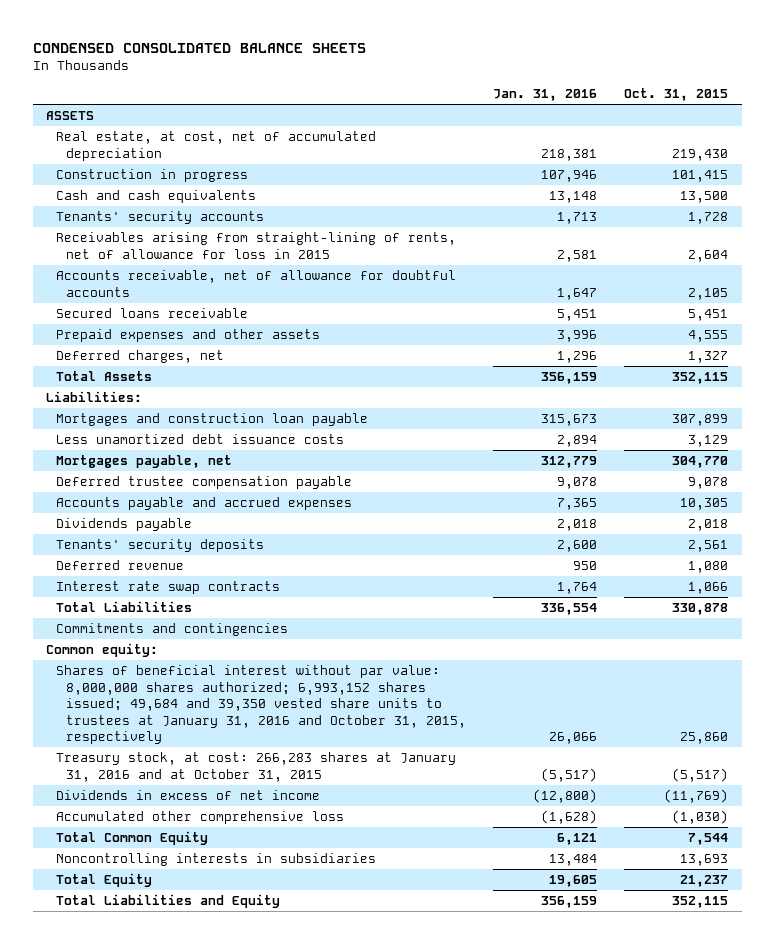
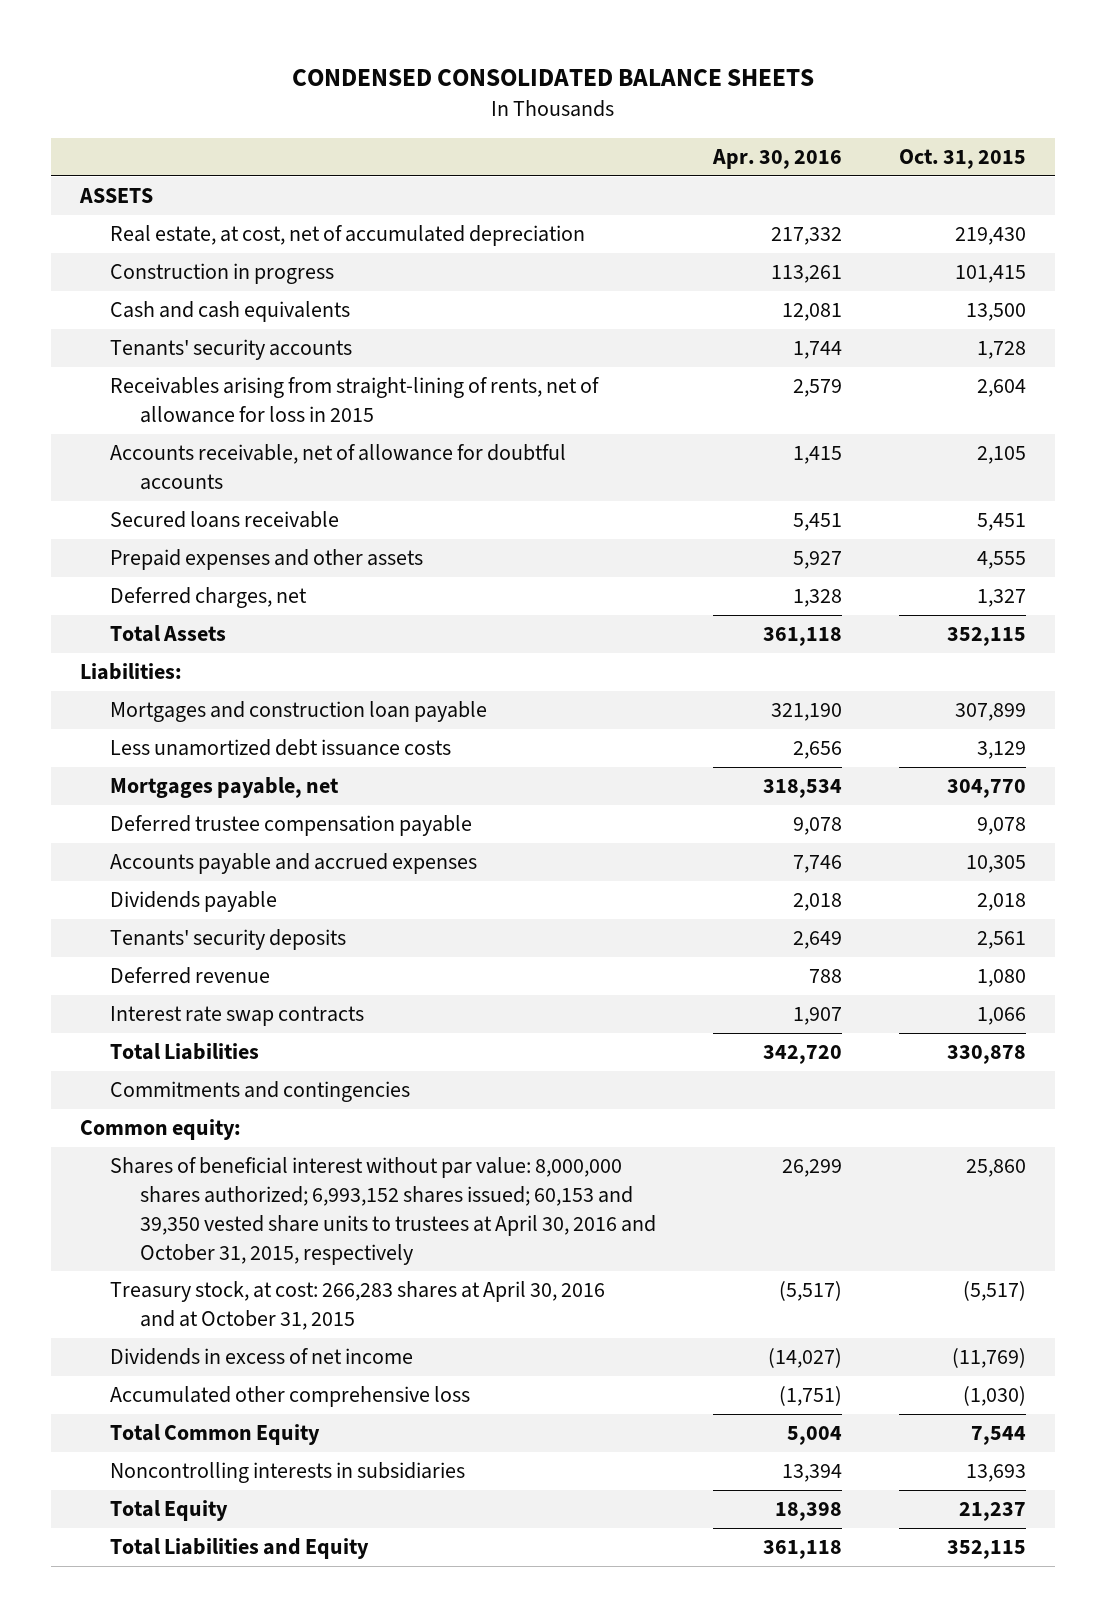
- | Jan. 31, 2016 | Oct. 31, 2015
+ | Apr. 30, 2016 | Oct. 31, 2015
- Shares of beneficial interest without par value: 8,000,000 shares authorized; 6,993,152 shares issued; 49,684 and 39,350 vested share units to trustees at January 31, 2016 and October 31, 2015, respectively | 26,066 | 25,860
- Treasury stock, at cost: 266,283 shares at January 31, 2016 and at October 31, 2015 | (5,517) | (5,517)
+ Shares of beneficial interest without par value: 8,000,000 shares authorized; 6,993,152 shares issued; 60,153 and 39,350 vested share units to trustees at April 30, 2016 and October 31, 2015, respectively | 26,299 | 25,860
+ Treasury stock, at cost: 266,283 shares at April 30, 2016 and at October 31, 2015 | (5,517) | (5,517)

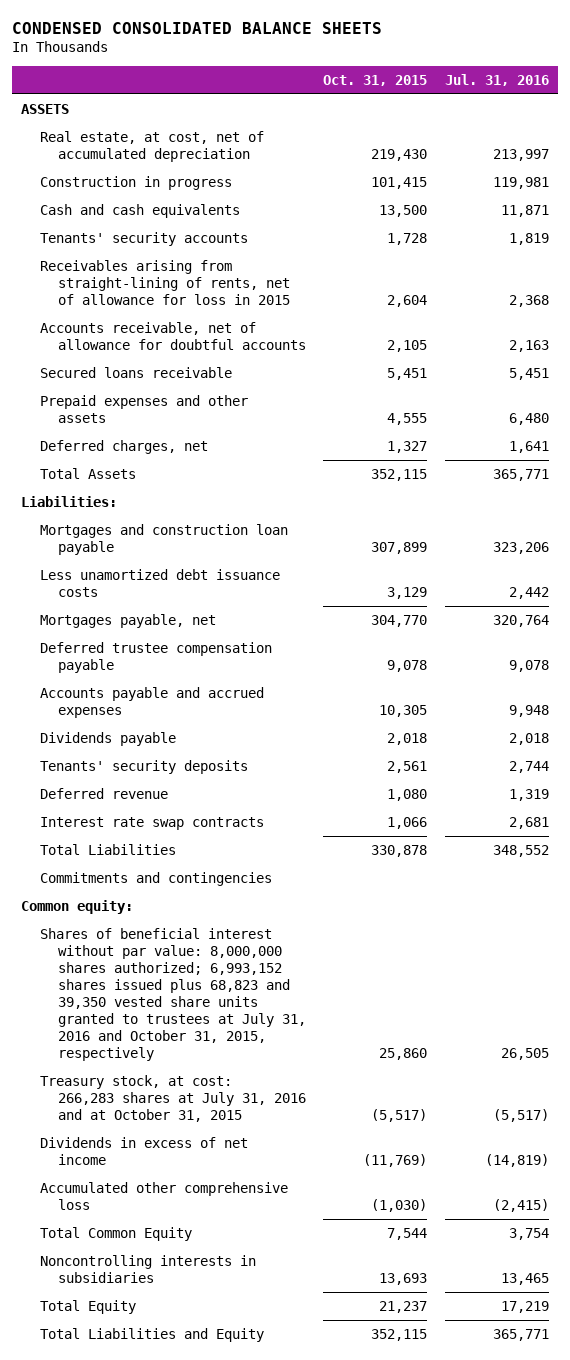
- | Apr. 30, 2016 | Oct. 31, 2015
+ | Oct. 31, 2015 | Jul. 31, 2016
- Shares of beneficial interest without par value: 8,000,000 shares authorized; 6,993,152 shares issued; 60,153 and 39,350 vested share units to trustees at April 30, 2016 and October 31, 2015, respectively | 26,299 | 25,860
- Treasury stock, at cost: 266,283 shares at April 30, 2016 and at October 31, 2015 | (5,517) | (5,517)
+ Shares of beneficial interest without par value: 8,000,000 shares authorized; 6,993,152 shares issued plus 68,823 and 39,350 vested share units granted to trustees at July 31, 2016 and October 31, 2015, respectively | 25,860 | 26,505
+ Treasury stock, at cost: 266,283 shares at July 31, 2016 and at October 31, 2015 | (5,517) | (5,517)

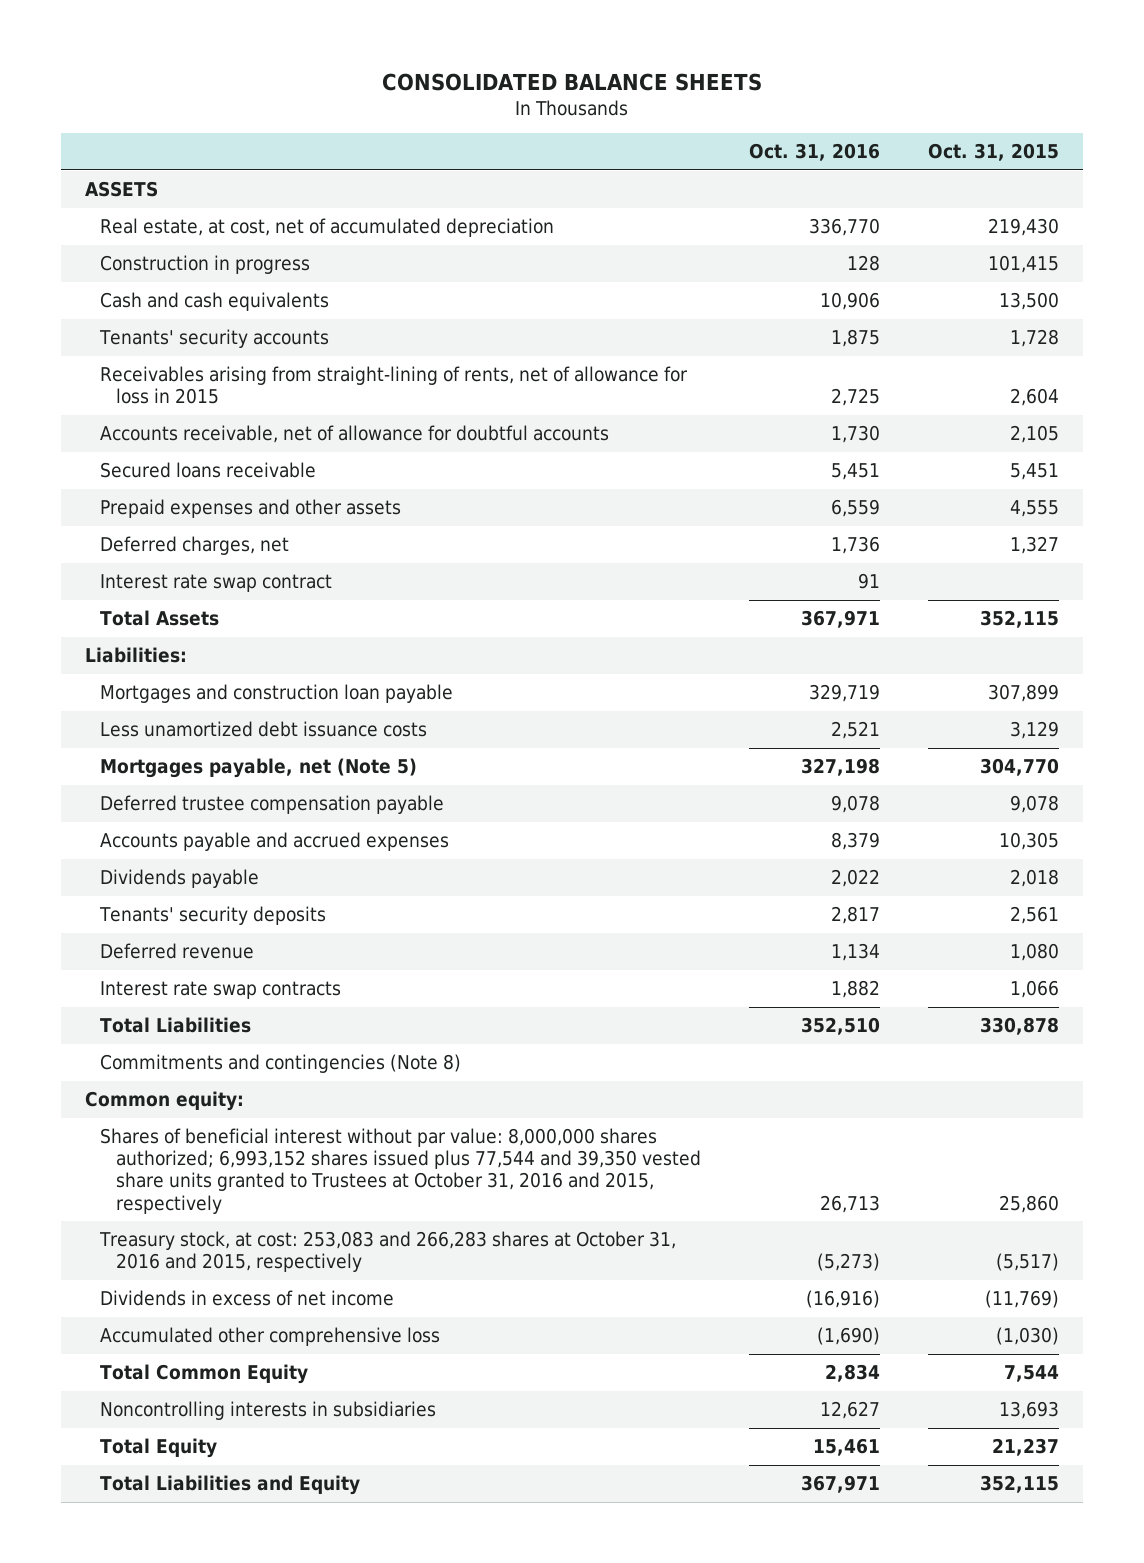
- CONDENSED CONSOLIDATED BALANCE SHEETS
+ CONSOLIDATED BALANCE SHEETS
- | Oct. 31, 2015 | Jul. 31, 2016
+ | Oct. 31, 2016 | Oct. 31, 2015
+ Interest rate swap contract | 91 |
- Mortgages payable, net | 304,770 | 320,764
+ Mortgages payable, net (Note 5) | 327,198 | 304,770
- Commitments and contingencies
+ Commitments and contingencies (Note 8)
- Shares of beneficial interest without par value: 8,000,000 shares authorized; 6,993,152 shares issued plus 68,823 and 39,350 vested share units granted to trustees at July 31, 2016 and October 31, 2015, respectively | 25,860 | 26,505
- Treasury stock, at cost: 266,283 shares at July 31, 2016 and at October 31, 2015 | (5,517) | (5,517)
+ Shares of beneficial interest without par value: 8,000,000 shares authorized; 6,993,152 shares issued plus 77,544 and 39,350 vested share units granted to Trustees at October 31, 2016 and 2015, respectively | 26,713 | 25,860
+ Treasury stock, at cost: 253,083 and 266,283 shares at October 31, 2016 and 2015, respectively | (5,273) | (5,517)

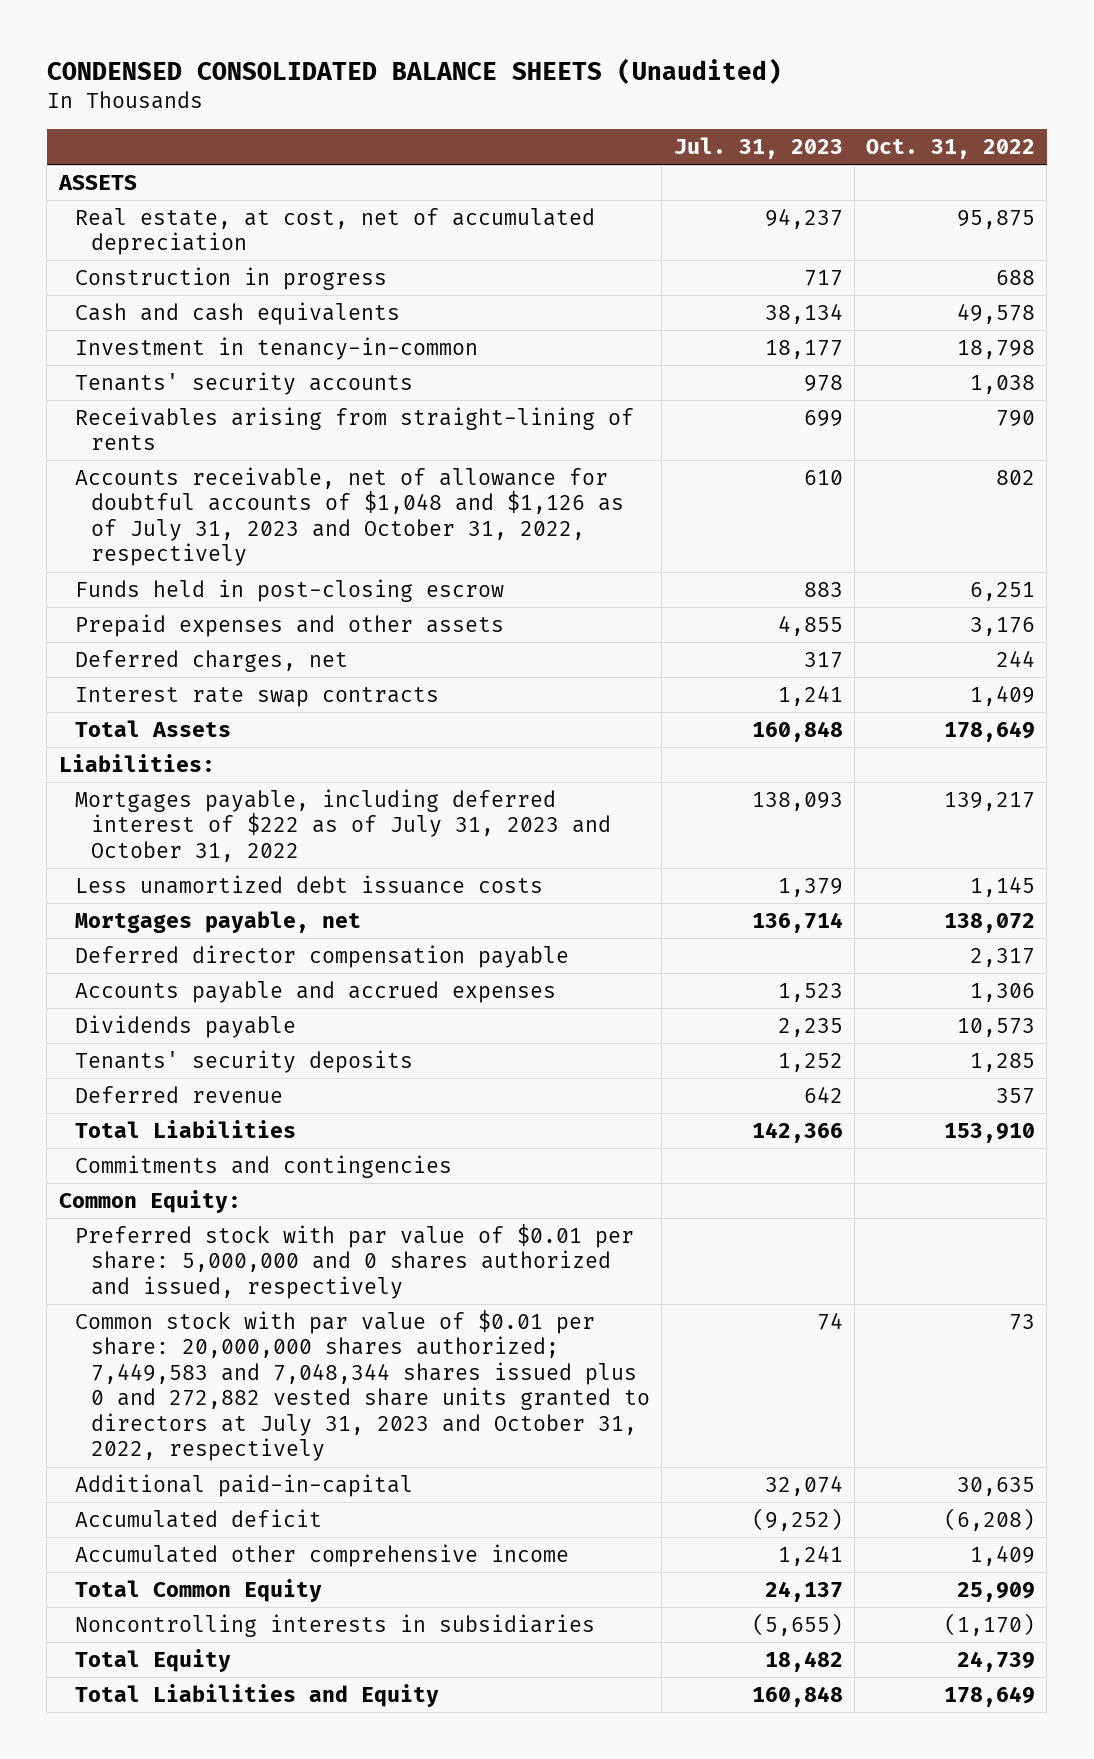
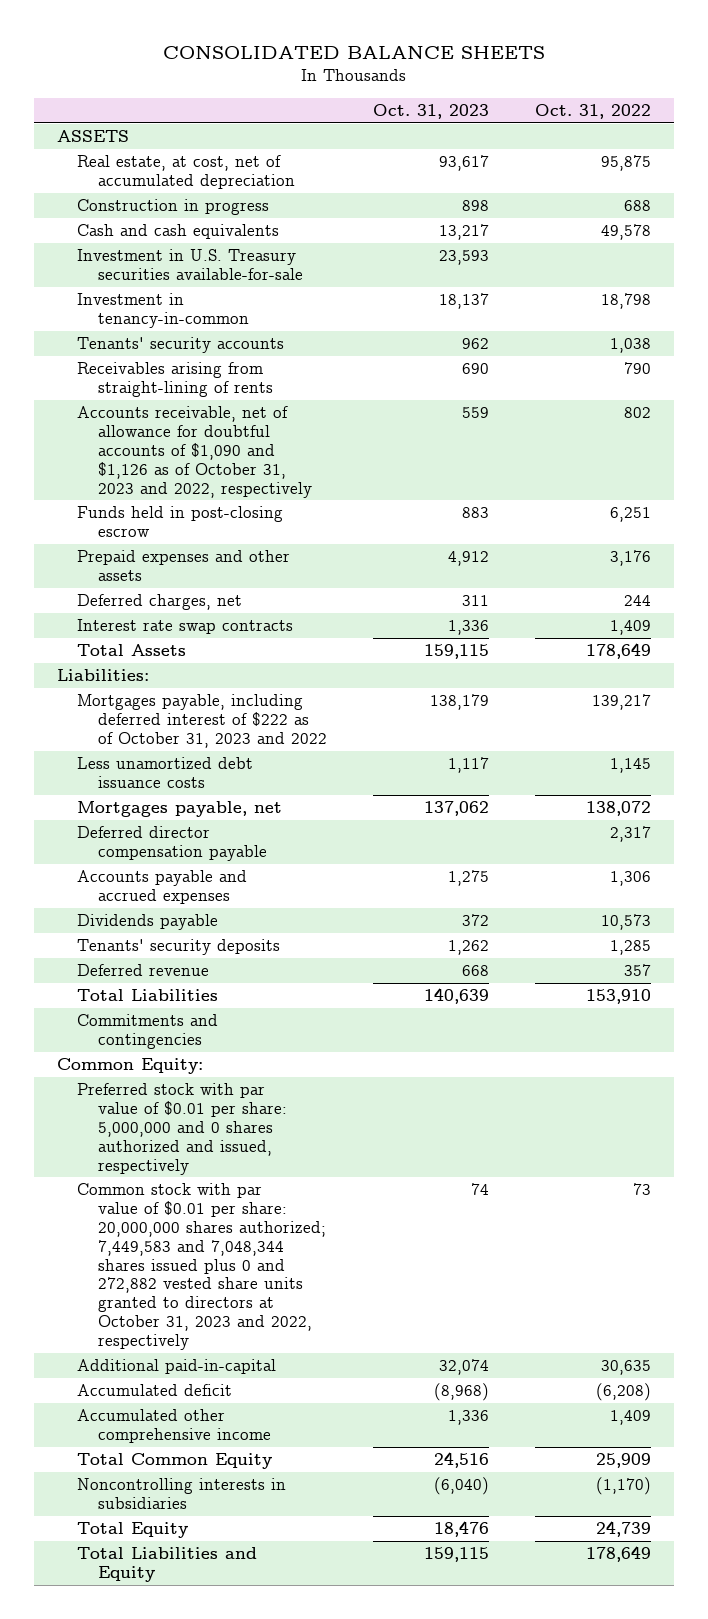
- CONDENSED CONSOLIDATED BALANCE SHEETS (Unaudited)
+ CONSOLIDATED BALANCE SHEETS
- | Jul. 31, 2023 | Oct. 31, 2022
+ | Oct. 31, 2023 | Oct. 31, 2022
+ Investment in U.S. Treasury securities available-for-sale | 23,593 |
- Accounts receivable, net of allowance for doubtful accounts of $1,048 and $1,126 as of July 31, 2023 and October 31, 2022, respectively | 610 | 802
+ Accounts receivable, net of allowance for doubtful accounts of $1,090 and $1,126 as of October 31, 2023 and 2022, respectively | 559 | 802
- Mortgages payable, including deferred interest of $222 as of July 31, 2023 and October 31, 2022 | 138,093 | 139,217
+ Mortgages payable, including deferred interest of $222 as of October 31, 2023 and 2022 | 138,179 | 139,217
- Common stock with par value of $0.01 per share: 20,000,000 shares authorized; 7,449,583 and 7,048,344 shares issued plus 0 and 272,882 vested share units granted to directors at July 31, 2023 and October 31, 2022, respectively | 74 | 73
+ Common stock with par value of $0.01 per share: 20,000,000 shares authorized; 7,449,583 and 7,048,344 shares issued plus 0 and 272,882 vested share units granted to directors at October 31, 2023 and 2022, respectively | 74 | 73

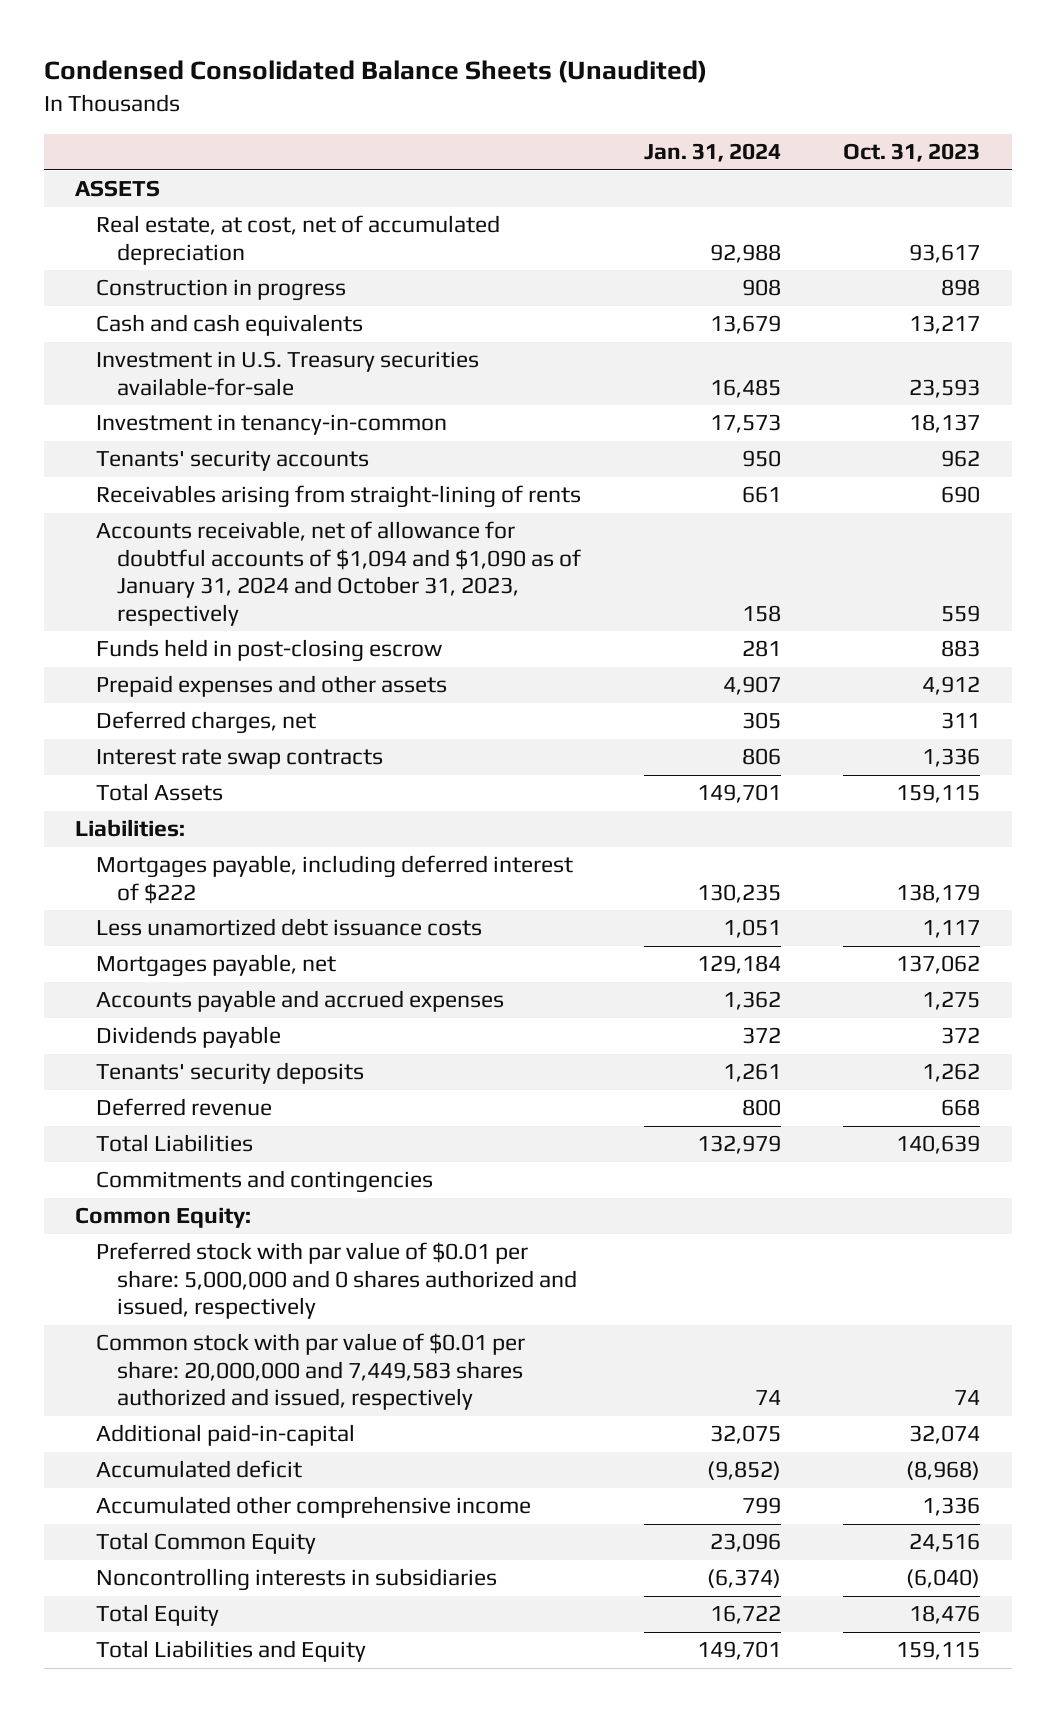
- CONSOLIDATED BALANCE SHEETS
+ Condensed Consolidated Balance Sheets (Unaudited)
- | Oct. 31, 2023 | Oct. 31, 2022
+ | Jan. 31, 2024 | Oct. 31, 2023
- Accounts receivable, net of allowance for doubtful accounts of $1,090 and $1,126 as of October 31, 2023 and 2022, respectively | 559 | 802
+ Accounts receivable, net of allowance for doubtful accounts of $1,094 and $1,090 as of January 31, 2024 and October 31, 2023, respectively | 158 | 559
- Mortgages payable, including deferred interest of $222 as of October 31, 2023 and 2022 | 138,179 | 139,217
+ Mortgages payable, including deferred interest of $222 | 130,235 | 138,179
- Deferred director compensation payable | | 2,317
- Common stock with par value of $0.01 per share: 20,000,000 shares authorized; 7,449,583 and 7,048,344 shares issued plus 0 and 272,882 vested share units granted to directors at October 31, 2023 and 2022, respectively | 74 | 73
+ Common stock with par value of $0.01 per share: 20,000,000 and 7,449,583 shares authorized and issued, respectively | 74 | 74

